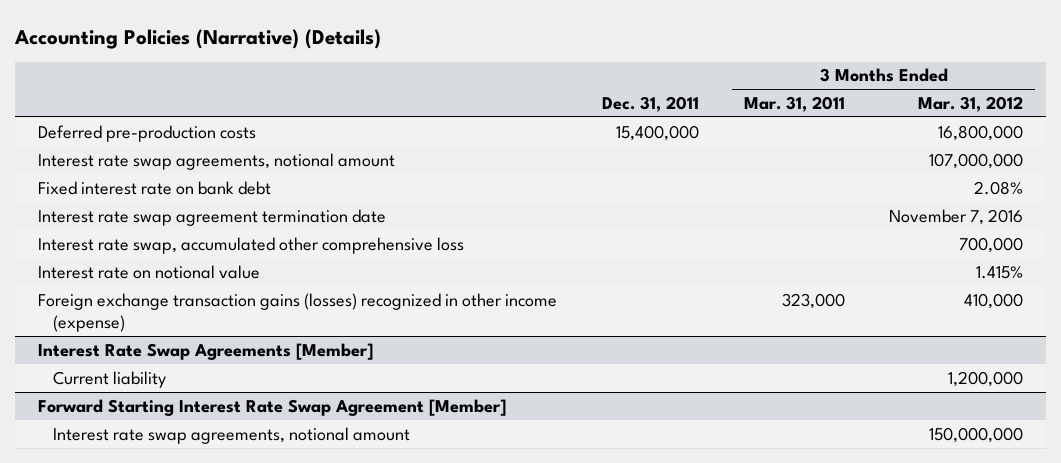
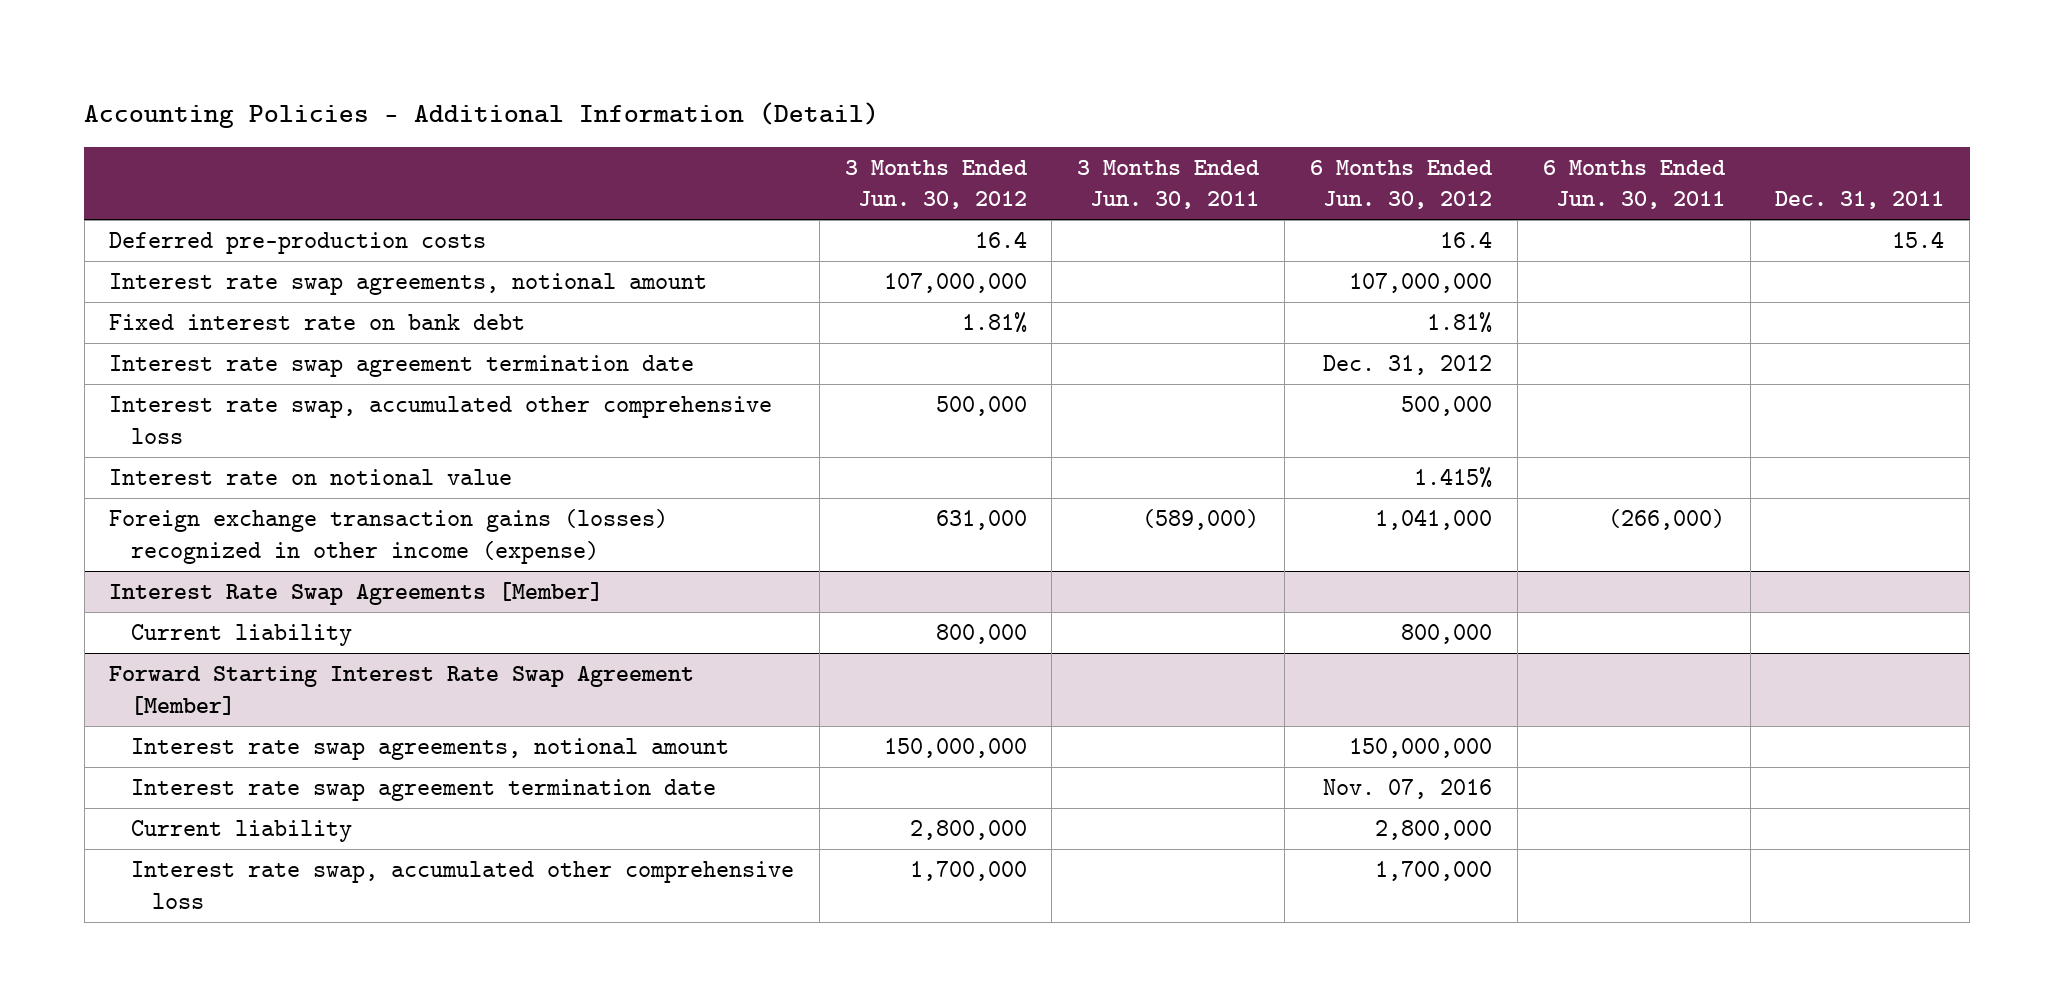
- Accounting Policies (Narrative) (Details)
+ Accounting Policies - Additional Information (Detail)
- | Dec. 31, 2011 | 3 Months Ended Mar. 31, 2011 | 3 Months Ended Mar. 31, 2012
+ | 3 Months Ended Jun. 30, 2012 | 3 Months Ended Jun. 30, 2011 | 6 Months Ended Jun. 30, 2012 | 6 Months Ended Jun. 30, 2011 | Dec. 31, 2011
- Deferred pre-production costs | 15,400,000 | | 16,800,000
+ Deferred pre-production costs | 16.4 | | 16.4 | | 15.4
@ Forward Starting Interest Rate Swap Agreement [Member]
+ Interest rate swap agreement termination date | | | Nov. 07, 2016 | |
+ Current liability | 2,800,000 | | 2,800,000 | |
+ Interest rate swap, accumulated other comprehensive loss | 1,700,000 | | 1,700,000 | |

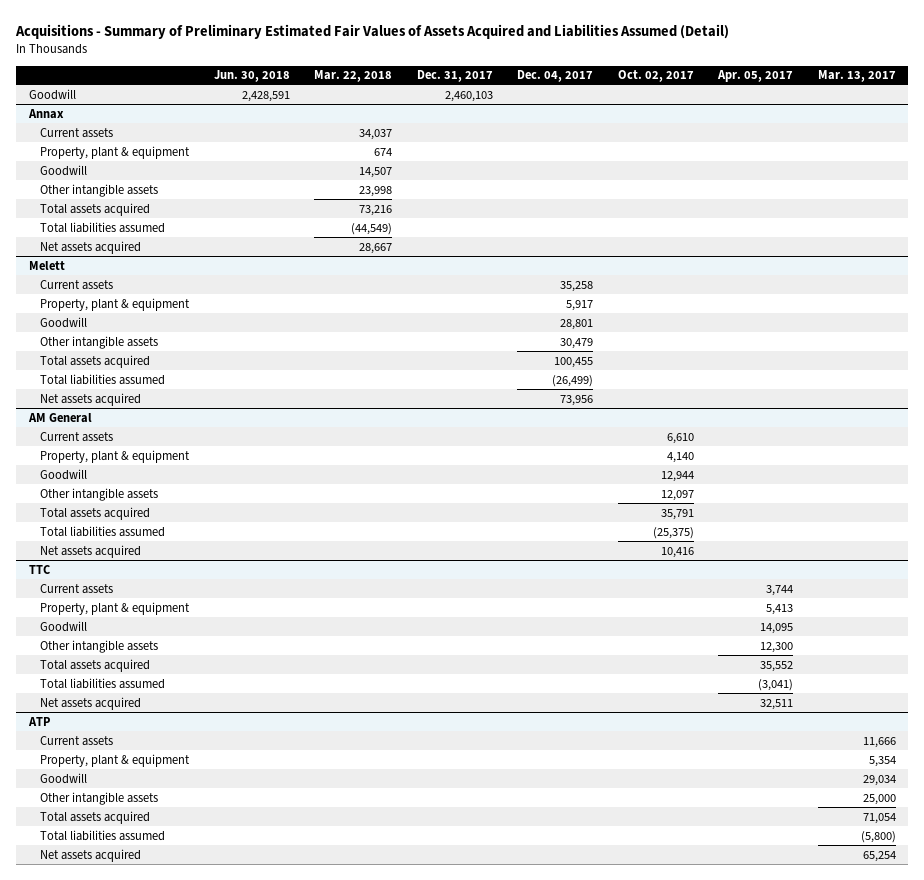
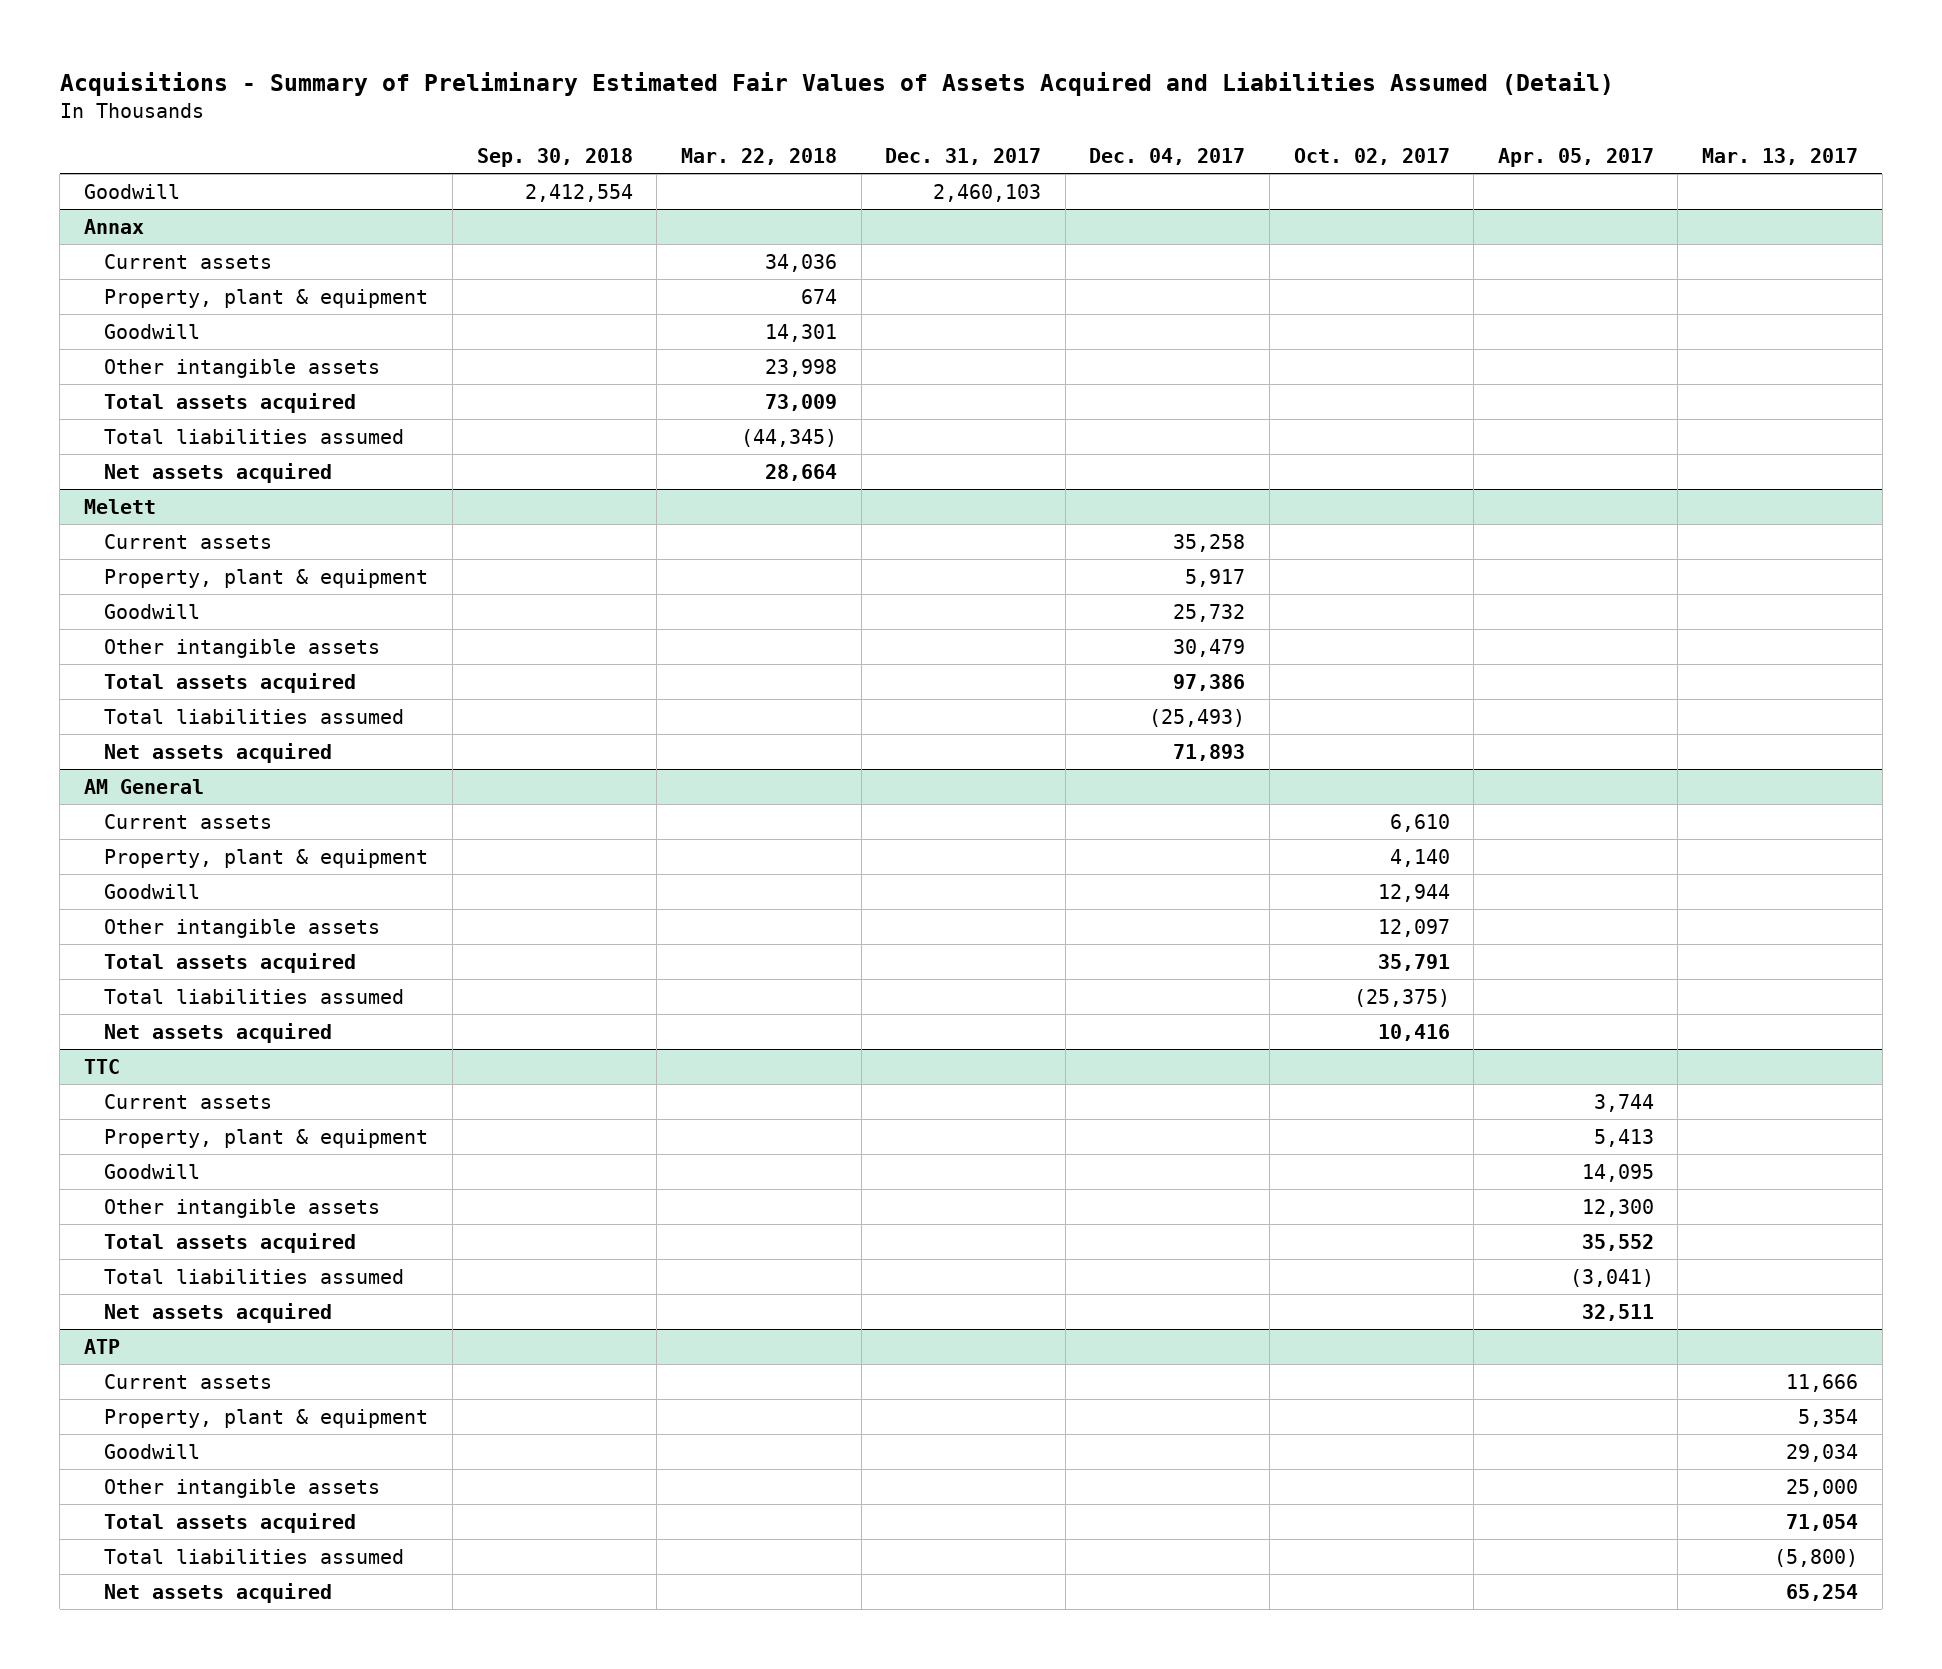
- | Jun. 30, 2018 | Mar. 22, 2018 | Dec. 31, 2017 | Dec. 04, 2017 | Oct. 02, 2017 | Apr. 05, 2017 | Mar. 13, 2017
+ | Sep. 30, 2018 | Mar. 22, 2018 | Dec. 31, 2017 | Dec. 04, 2017 | Oct. 02, 2017 | Apr. 05, 2017 | Mar. 13, 2017
@ Annax
- Current assets | | 34,037 | | | | |
+ Current assets | | 34,036 | | | | |
- Goodwill | | 14,507 | | | | |
+ Goodwill | | 14,301 | | | | |
- Total assets acquired | | 73,216 | | | | |
- Total liabilities assumed | | (44,549) | | | | |
- Net assets acquired | | 28,667 | | | | |
+ Total assets acquired | | 73,009 | | | | |
+ Total liabilities assumed | | (44,345) | | | | |
+ Net assets acquired | | 28,664 | | | | |
@ Melett
- Goodwill | | | | 28,801 | | |
+ Goodwill | | | | 25,732 | | |
- Total assets acquired | | | | 100,455 | | |
- Total liabilities assumed | | | | (26,499) | | |
- Net assets acquired | | | | 73,956 | | |
+ Total assets acquired | | | | 97,386 | | |
+ Total liabilities assumed | | | | (25,493) | | |
+ Net assets acquired | | | | 71,893 | | |

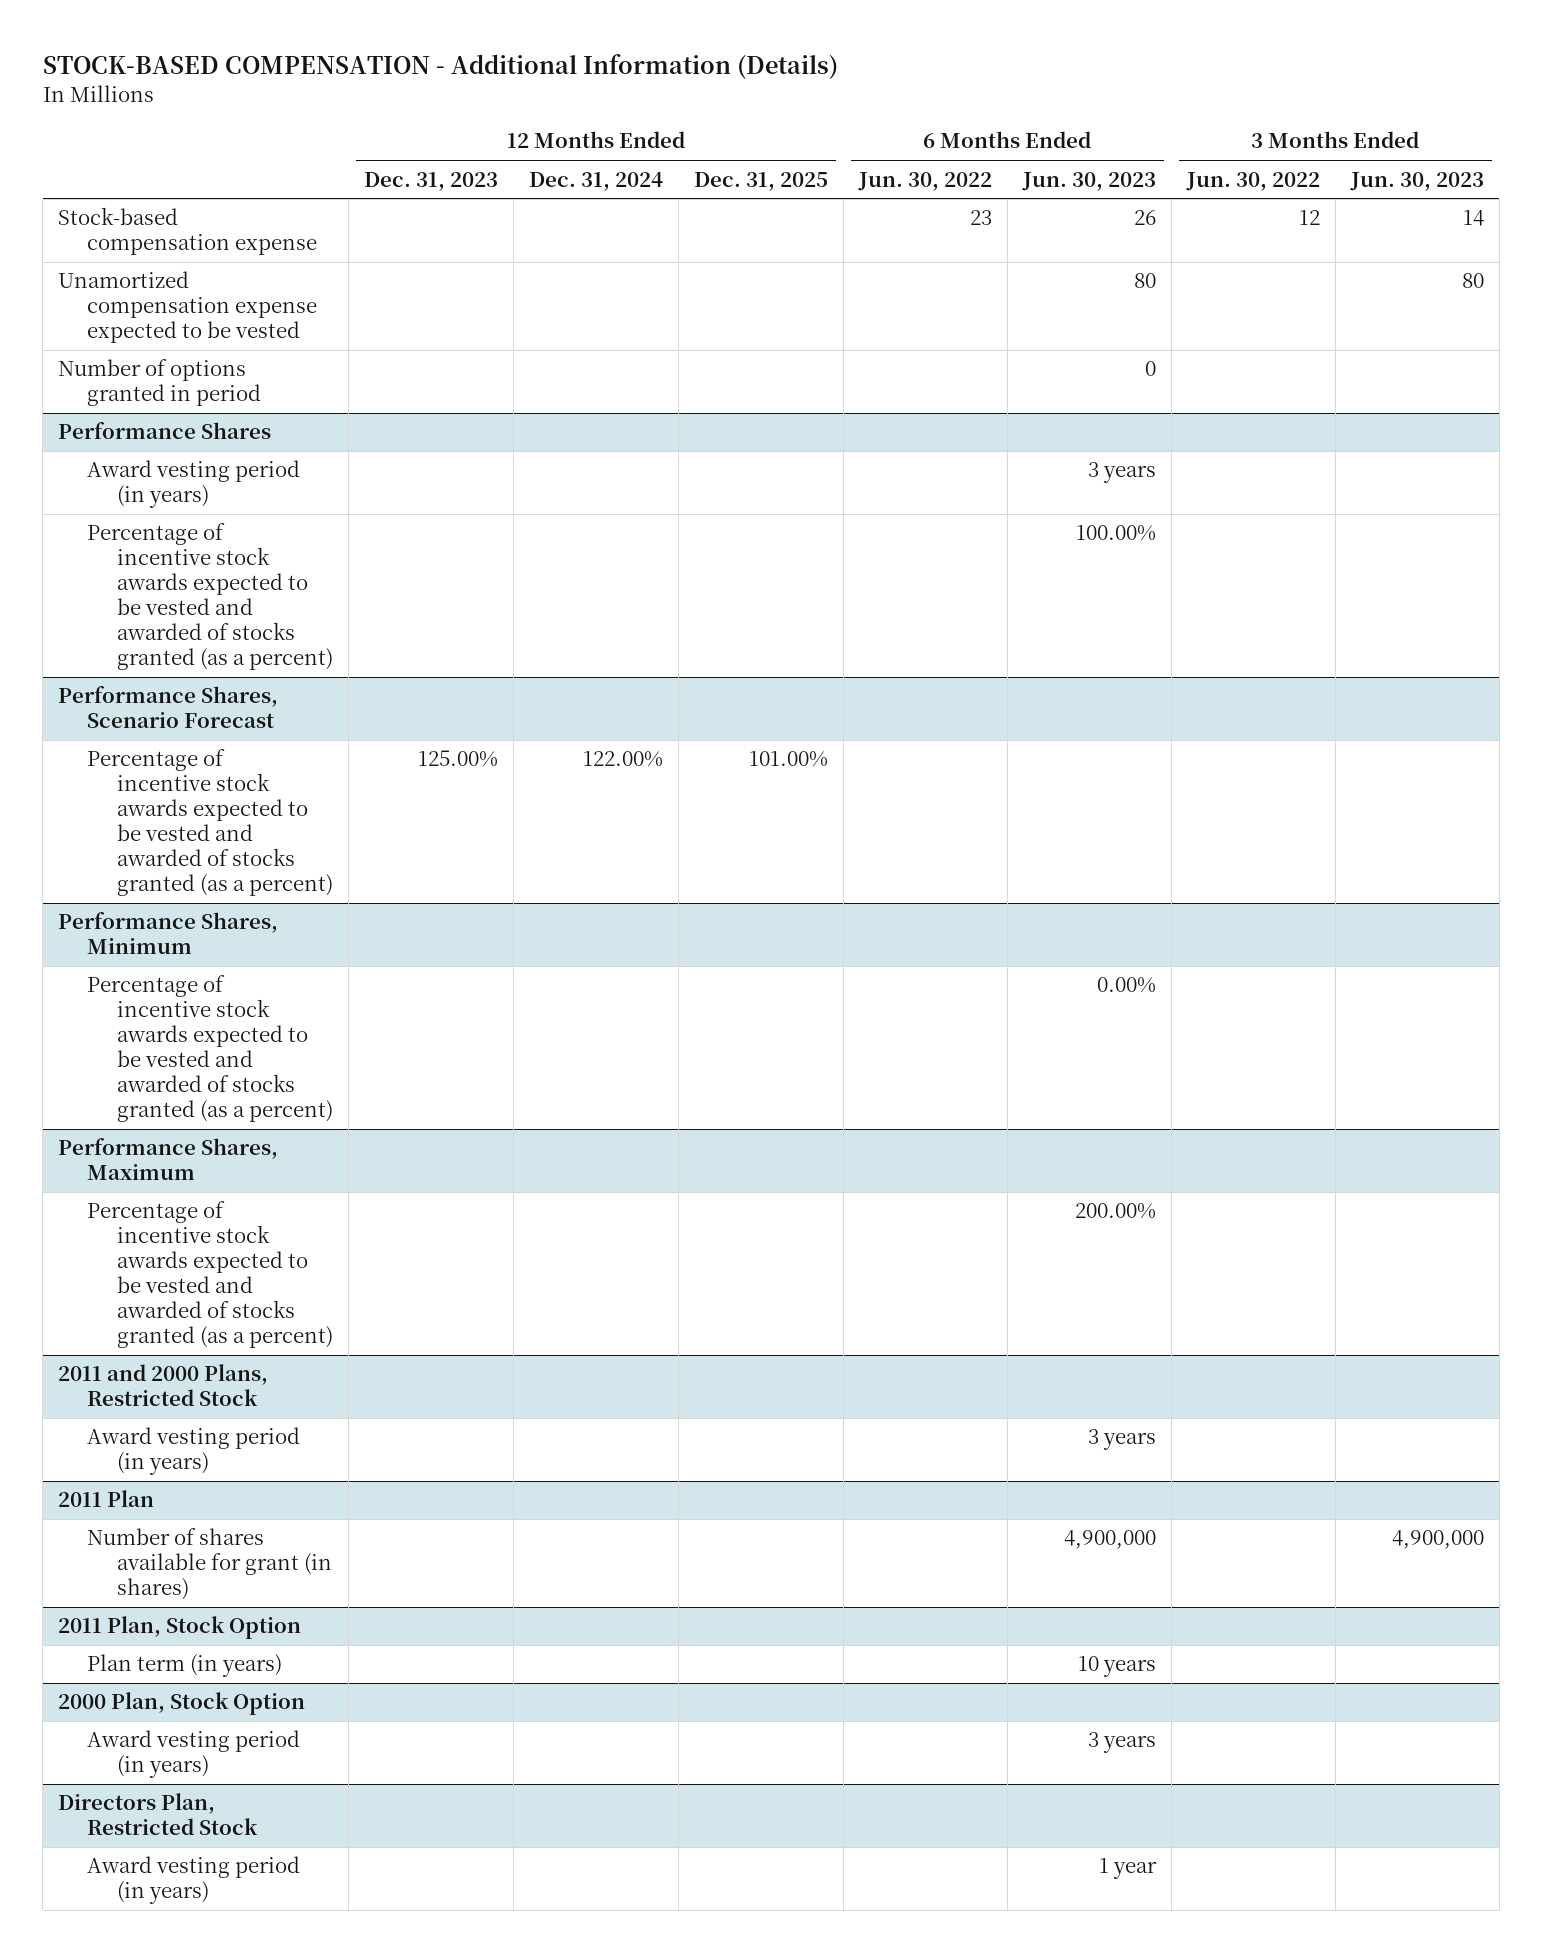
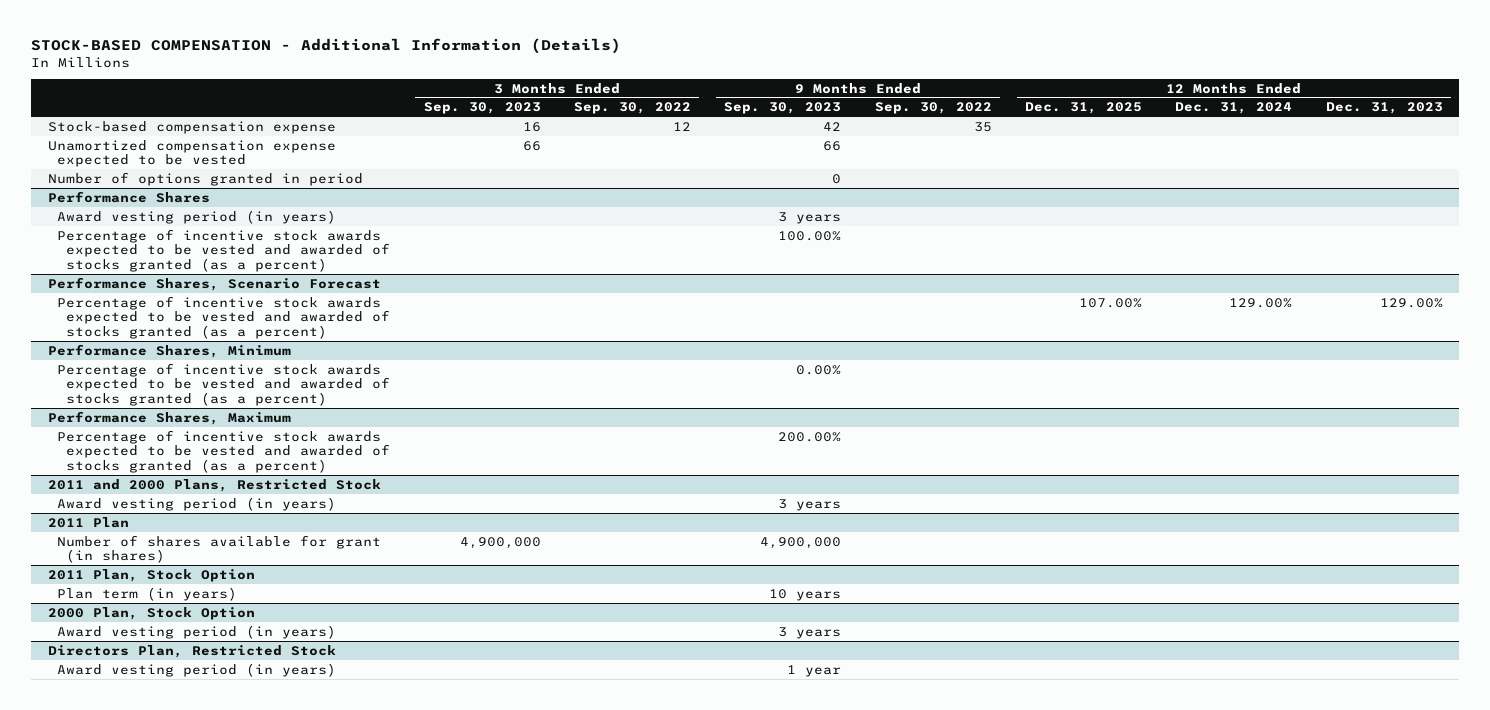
- | 12 Months Ended Dec. 31, 2023 | 12 Months Ended Dec. 31, 2024 | 12 Months Ended Dec. 31, 2025 | 6 Months Ended Jun. 30, 2022 | 6 Months Ended Jun. 30, 2023 | 3 Months Ended Jun. 30, 2022 | 3 Months Ended Jun. 30, 2023
+ | 3 Months Ended Sep. 30, 2023 | 3 Months Ended Sep. 30, 2022 | 9 Months Ended Sep. 30, 2023 | 9 Months Ended Sep. 30, 2022 | 12 Months Ended Dec. 31, 2025 | 12 Months Ended Dec. 31, 2024 | 12 Months Ended Dec. 31, 2023
@ Performance Shares, Scenario Forecast
- Percentage of incentive stock awards expected to be vested and awarded of stocks granted (as a percent) | 125.00% | 122.00% | 101.00% | | | |
+ Percentage of incentive stock awards expected to be vested and awarded of stocks granted (as a percent) | | | | | 107.00% | 129.00% | 129.00%

